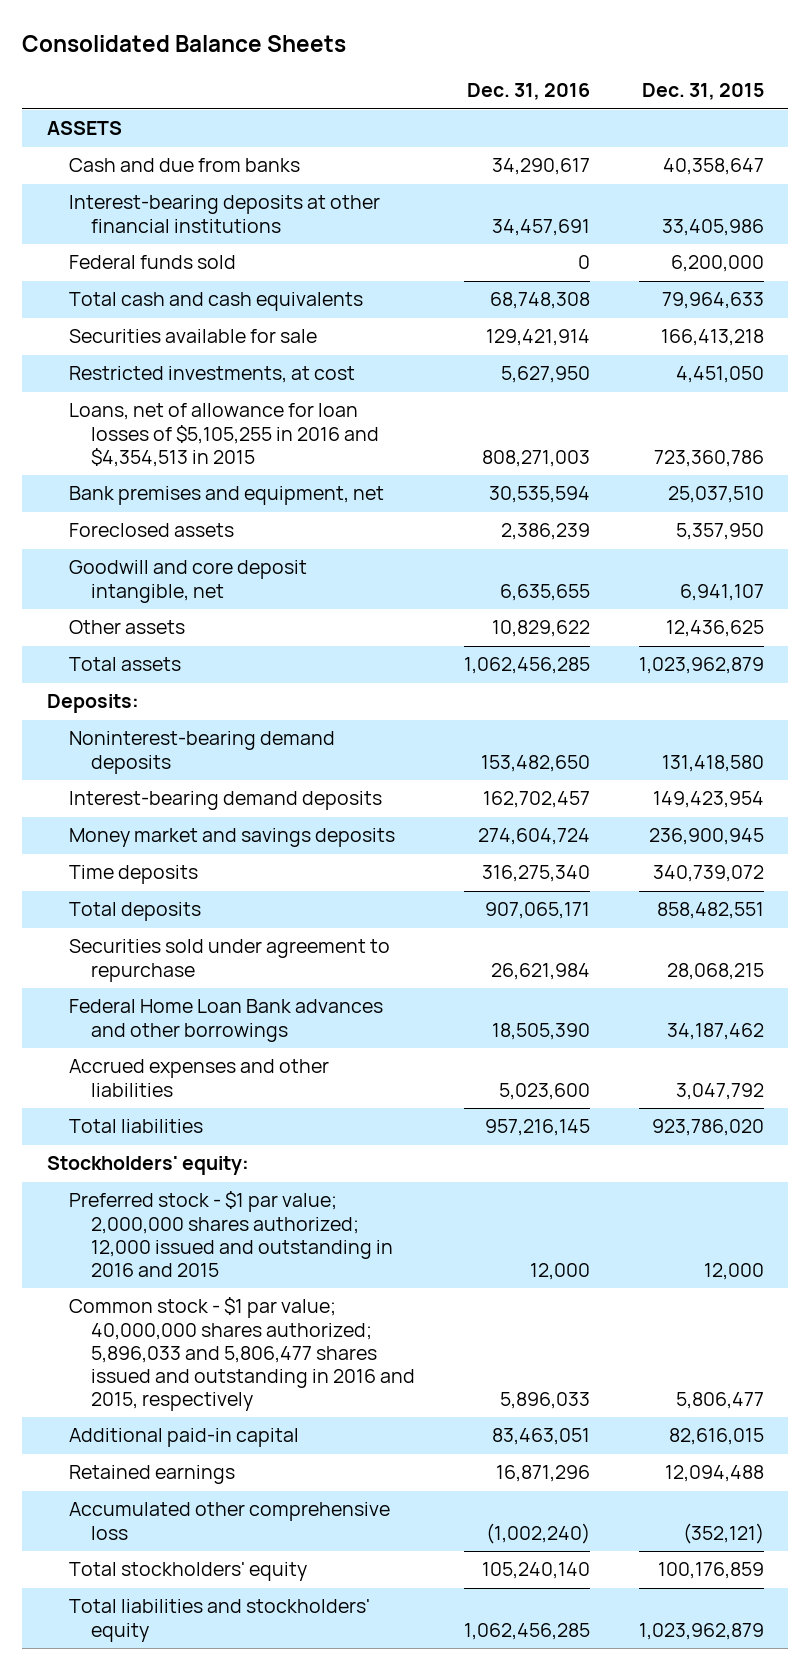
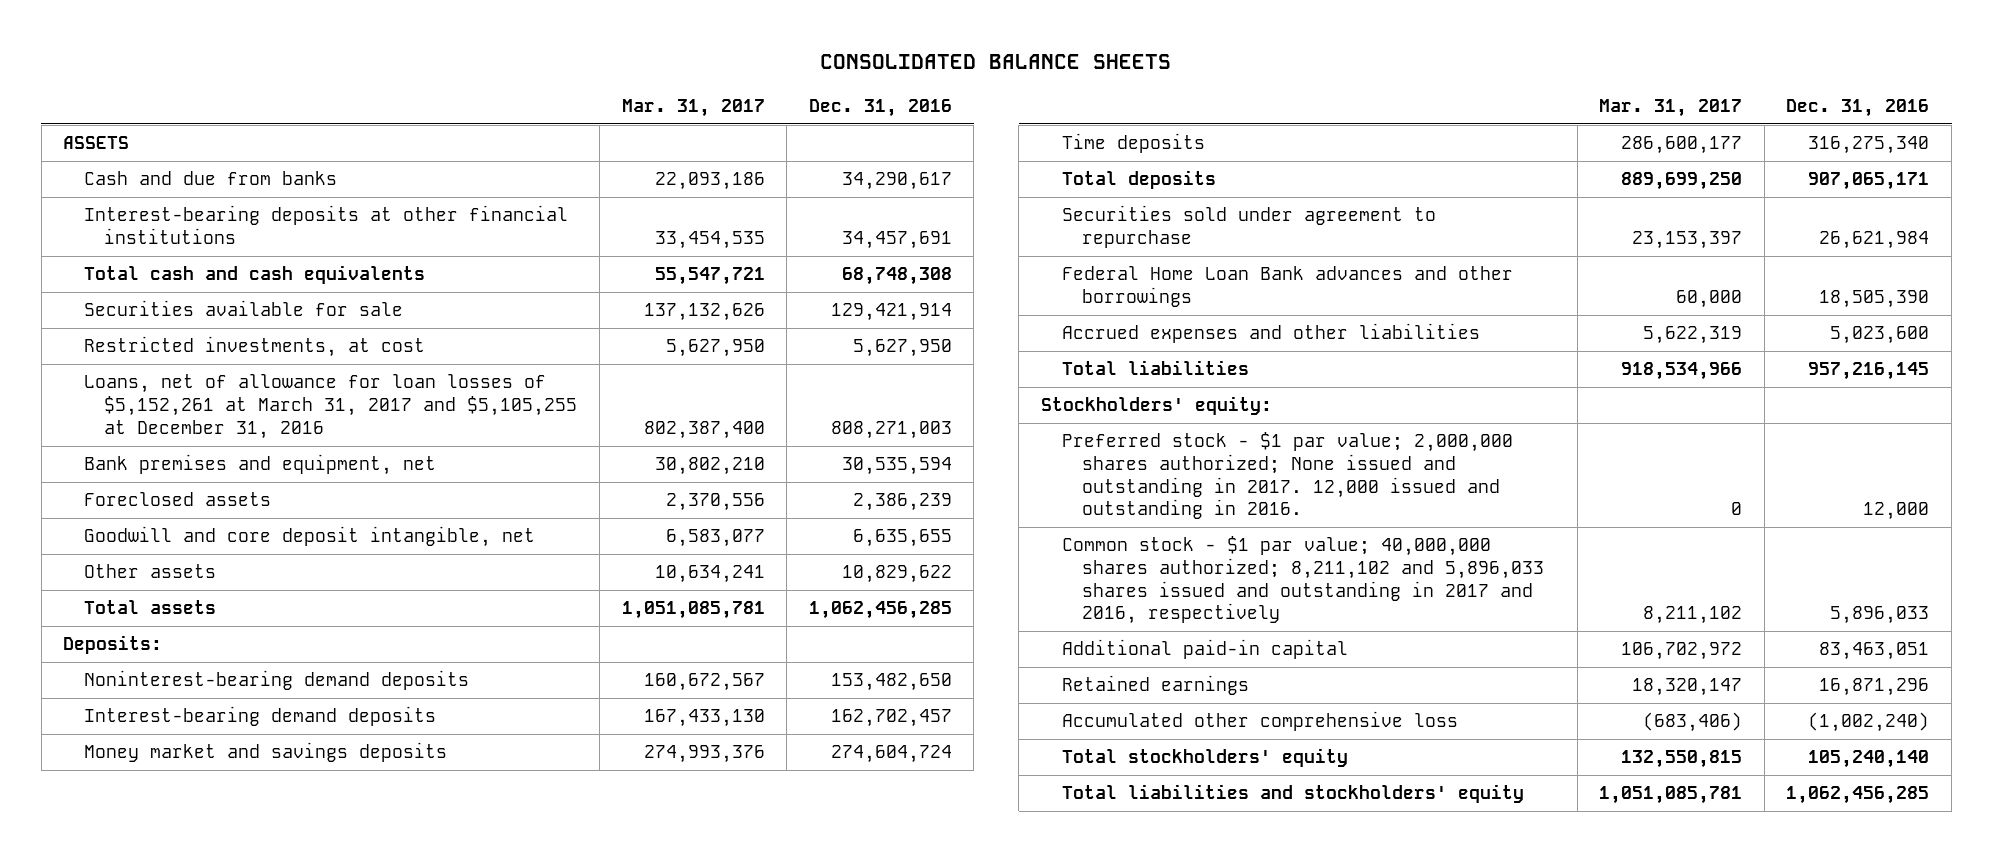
- Consolidated Balance Sheets
+ CONSOLIDATED BALANCE SHEETS
- | Dec. 31, 2016 | Dec. 31, 2015
+ | Mar. 31, 2017 | Dec. 31, 2016
- Federal funds sold | 0 | 6,200,000
- Loans, net of allowance for loan losses of $5,105,255 in 2016 and $4,354,513 in 2015 | 808,271,003 | 723,360,786
+ Loans, net of allowance for loan losses of $5,152,261 at March 31, 2017 and $5,105,255 at December 31, 2016 | 802,387,400 | 808,271,003
- Preferred stock - $1 par value; 2,000,000 shares authorized; 12,000 issued and outstanding in 2016 and 2015 | 12,000 | 12,000
- Common stock - $1 par value; 40,000,000 shares authorized; 5,896,033 and 5,806,477 shares issued and outstanding in 2016 and 2015, respectively | 5,896,033 | 5,806,477
+ Preferred stock - $1 par value; 2,000,000 shares authorized; None issued and outstanding in 2017. 12,000 issued and outstanding in 2016. | 0 | 12,000
+ Common stock - $1 par value; 40,000,000 shares authorized; 8,211,102 and 5,896,033 shares issued and outstanding in 2017 and 2016, respectively | 8,211,102 | 5,896,033

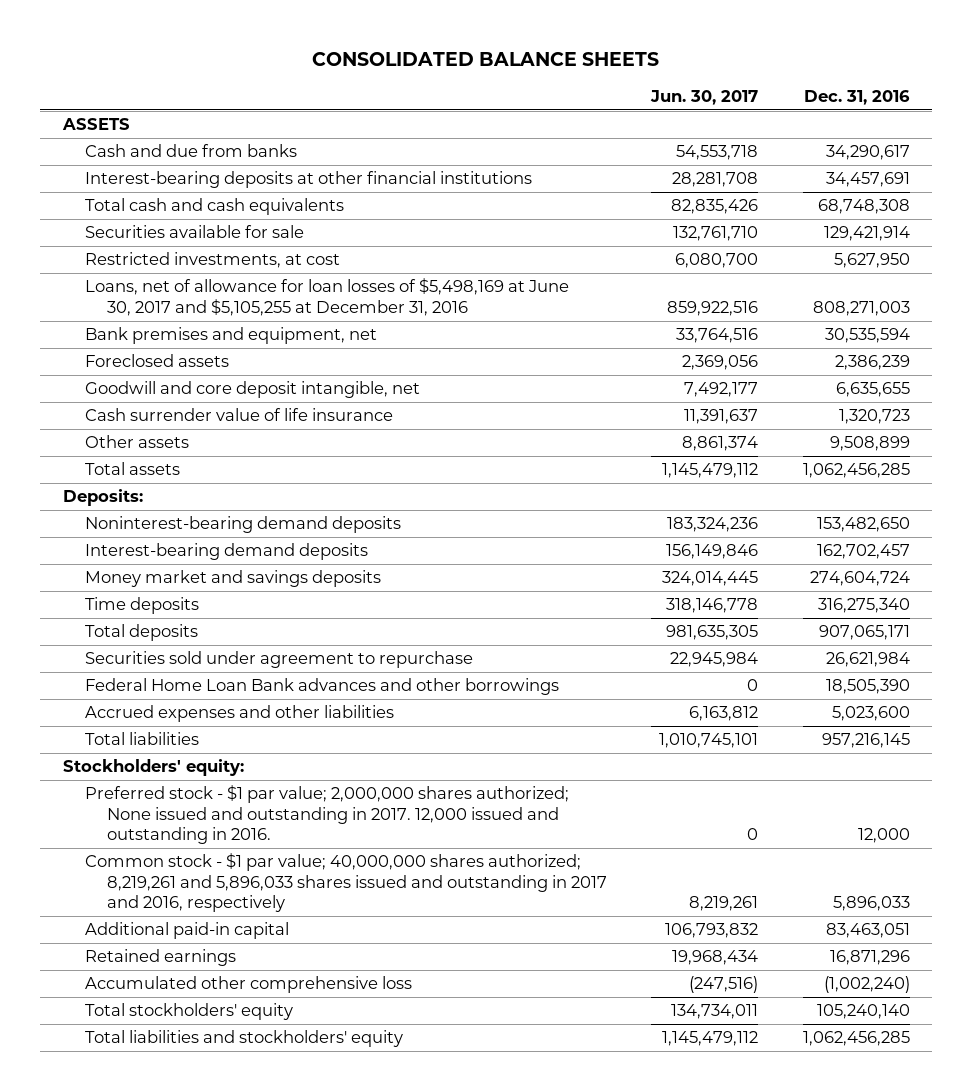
- | Mar. 31, 2017 | Dec. 31, 2016
+ | Jun. 30, 2017 | Dec. 31, 2016
- Loans, net of allowance for loan losses of $5,152,261 at March 31, 2017 and $5,105,255 at December 31, 2016 | 802,387,400 | 808,271,003
+ Loans, net of allowance for loan losses of $5,498,169 at June 30, 2017 and $5,105,255 at December 31, 2016 | 859,922,516 | 808,271,003
- Other assets | 10,634,241 | 10,829,622
+ Cash surrender value of life insurance | 11,391,637 | 1,320,723
+ Other assets | 8,861,374 | 9,508,899
- Common stock - $1 par value; 40,000,000 shares authorized; 8,211,102 and 5,896,033 shares issued and outstanding in 2017 and 2016, respectively | 8,211,102 | 5,896,033
+ Common stock - $1 par value; 40,000,000 shares authorized; 8,219,261 and 5,896,033 shares issued and outstanding in 2017 and 2016, respectively | 8,219,261 | 5,896,033

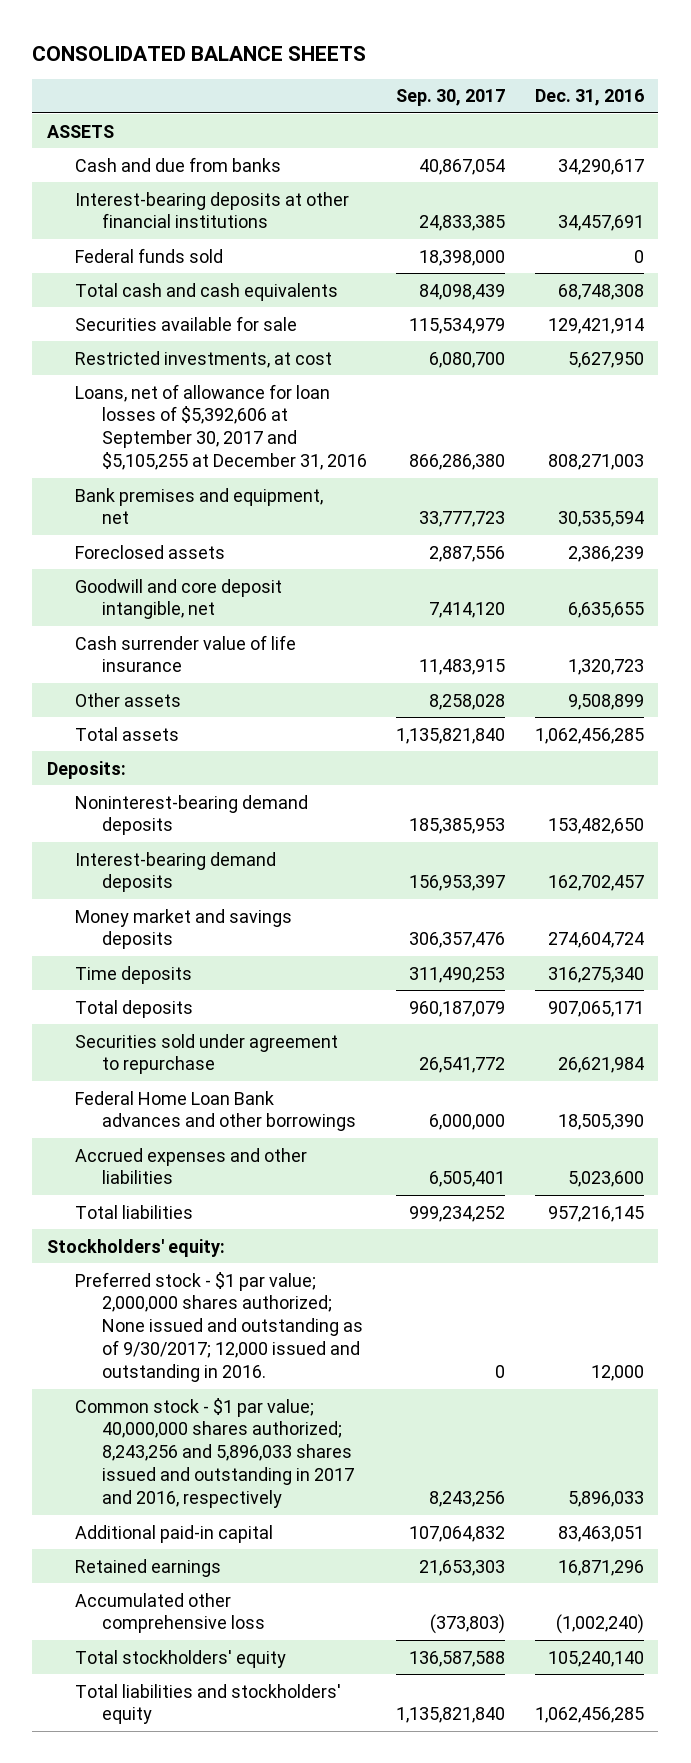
- | Jun. 30, 2017 | Dec. 31, 2016
+ | Sep. 30, 2017 | Dec. 31, 2016
+ Federal funds sold | 18,398,000 | 0
- Loans, net of allowance for loan losses of $5,498,169 at June 30, 2017 and $5,105,255 at December 31, 2016 | 859,922,516 | 808,271,003
+ Loans, net of allowance for loan losses of $5,392,606 at September 30, 2017 and $5,105,255 at December 31, 2016 | 866,286,380 | 808,271,003
- Preferred stock - $1 par value; 2,000,000 shares authorized; None issued and outstanding in 2017. 12,000 issued and outstanding in 2016. | 0 | 12,000
- Common stock - $1 par value; 40,000,000 shares authorized; 8,219,261 and 5,896,033 shares issued and outstanding in 2017 and 2016, respectively | 8,219,261 | 5,896,033
+ Preferred stock - $1 par value; 2,000,000 shares authorized; None issued and outstanding as of 9/30/2017; 12,000 issued and outstanding in 2016. | 0 | 12,000
+ Common stock - $1 par value; 40,000,000 shares authorized; 8,243,256 and 5,896,033 shares issued and outstanding in 2017 and 2016, respectively | 8,243,256 | 5,896,033

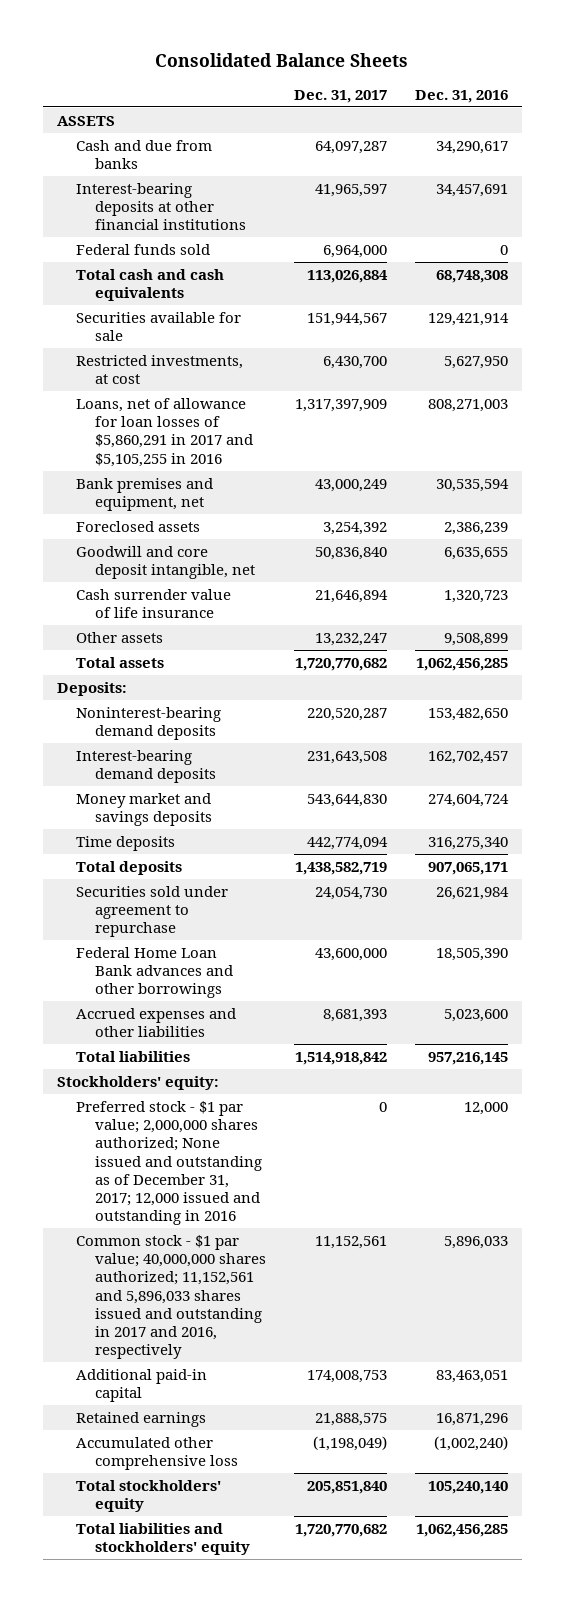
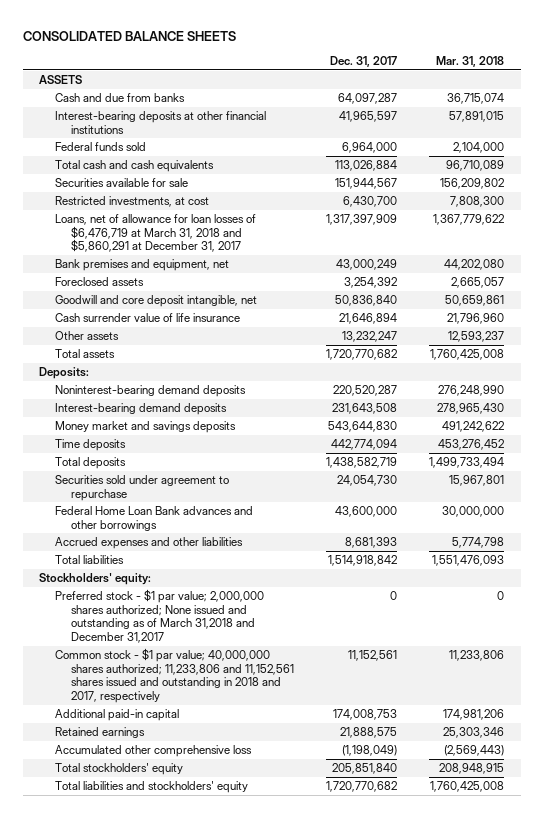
- Consolidated Balance Sheets
+ CONSOLIDATED BALANCE SHEETS
- | Dec. 31, 2017 | Dec. 31, 2016
+ | Dec. 31, 2017 | Mar. 31, 2018
- Loans, net of allowance for loan losses of $5,860,291 in 2017 and $5,105,255 in 2016 | 1,317,397,909 | 808,271,003
+ Loans, net of allowance for loan losses of $6,476,719 at March 31, 2018 and $5,860,291 at December 31, 2017 | 1,317,397,909 | 1,367,779,622
- Preferred stock - $1 par value; 2,000,000 shares authorized; None issued and outstanding as of December 31, 2017; 12,000 issued and outstanding in 2016 | 0 | 12,000
- Common stock - $1 par value; 40,000,000 shares authorized; 11,152,561 and 5,896,033 shares issued and outstanding in 2017 and 2016, respectively | 11,152,561 | 5,896,033
+ Preferred stock - $1 par value; 2,000,000 shares authorized; None issued and outstanding as of March 31,2018 and December 31,2017 | 0 | 0
+ Common stock - $1 par value; 40,000,000 shares authorized; 11,233,806 and 11,152,561 shares issued and outstanding in 2018 and 2017, respectively | 11,152,561 | 11,233,806

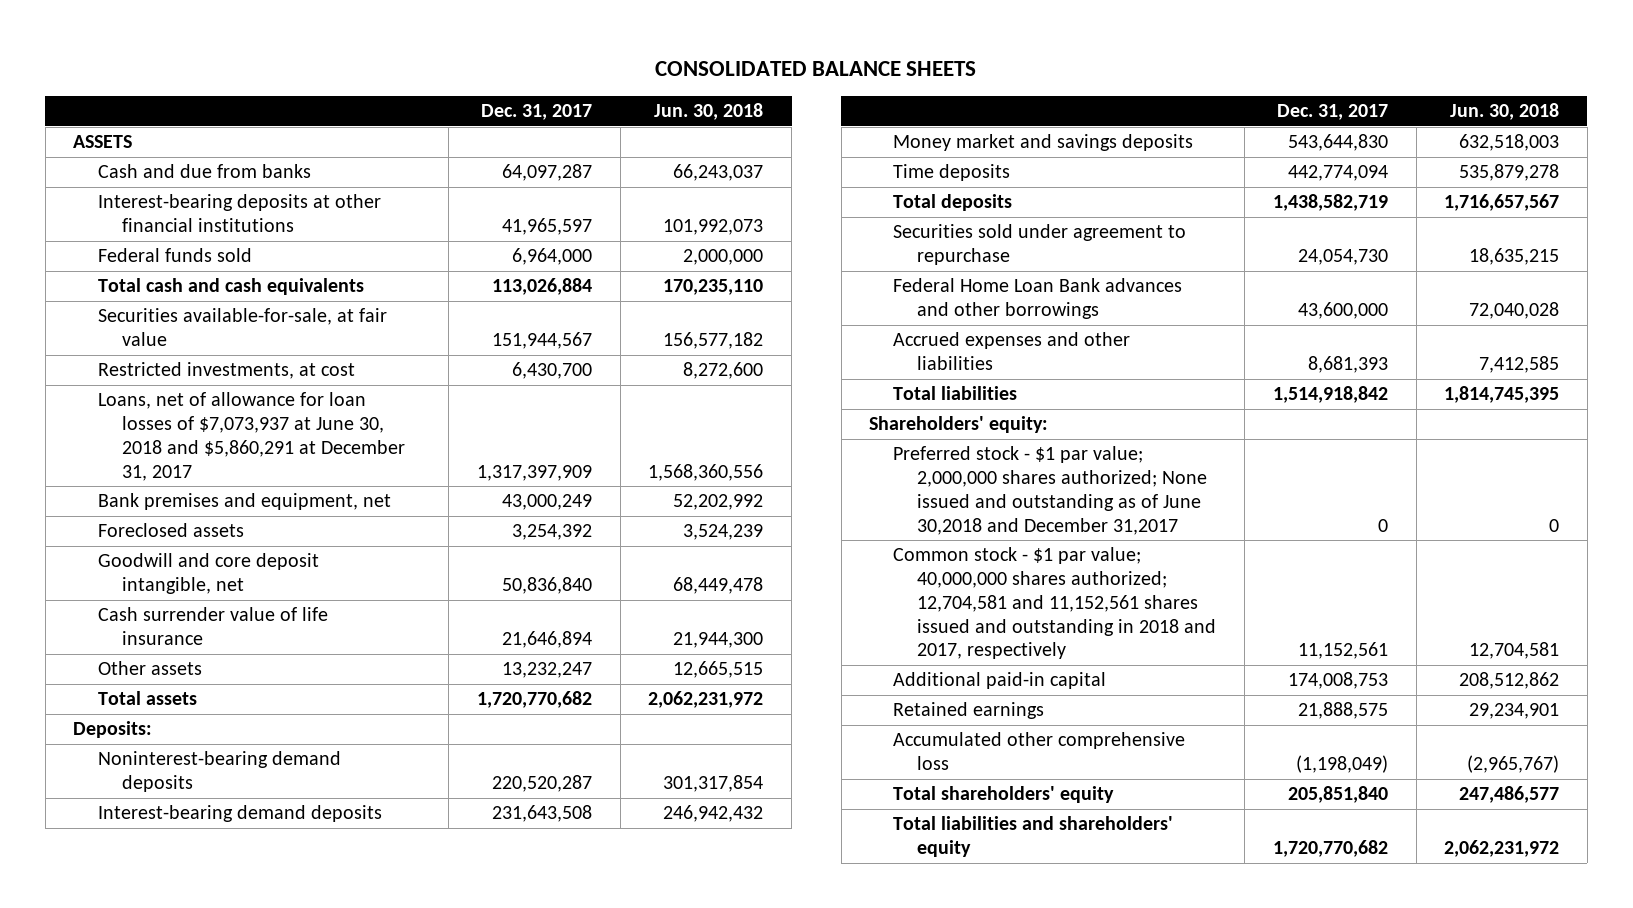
- | Dec. 31, 2017 | Mar. 31, 2018
+ | Dec. 31, 2017 | Jun. 30, 2018
- Securities available for sale | 151,944,567 | 156,209,802
+ Securities available-for-sale, at fair value | 151,944,567 | 156,577,182
- Loans, net of allowance for loan losses of $6,476,719 at March 31, 2018 and $5,860,291 at December 31, 2017 | 1,317,397,909 | 1,367,779,622
+ Loans, net of allowance for loan losses of $7,073,937 at June 30, 2018 and $5,860,291 at December 31, 2017 | 1,317,397,909 | 1,568,360,556
- Stockholders' equity:
- Preferred stock - $1 par value; 2,000,000 shares authorized; None issued and outstanding as of March 31,2018 and December 31,2017 | 0 | 0
- Common stock - $1 par value; 40,000,000 shares authorized; 11,233,806 and 11,152,561 shares issued and outstanding in 2018 and 2017, respectively | 11,152,561 | 11,233,806
+ Shareholders' equity:
+ Preferred stock - $1 par value; 2,000,000 shares authorized; None issued and outstanding as of June 30,2018 and December 31,2017 | 0 | 0
+ Common stock - $1 par value; 40,000,000 shares authorized; 12,704,581 and 11,152,561 shares issued and outstanding in 2018 and 2017, respectively | 11,152,561 | 12,704,581
- Total stockholders' equity | 205,851,840 | 208,948,915
- Total liabilities and stockholders' equity | 1,720,770,682 | 1,760,425,008
+ Total shareholders' equity | 205,851,840 | 247,486,577
+ Total liabilities and shareholders' equity | 1,720,770,682 | 2,062,231,972

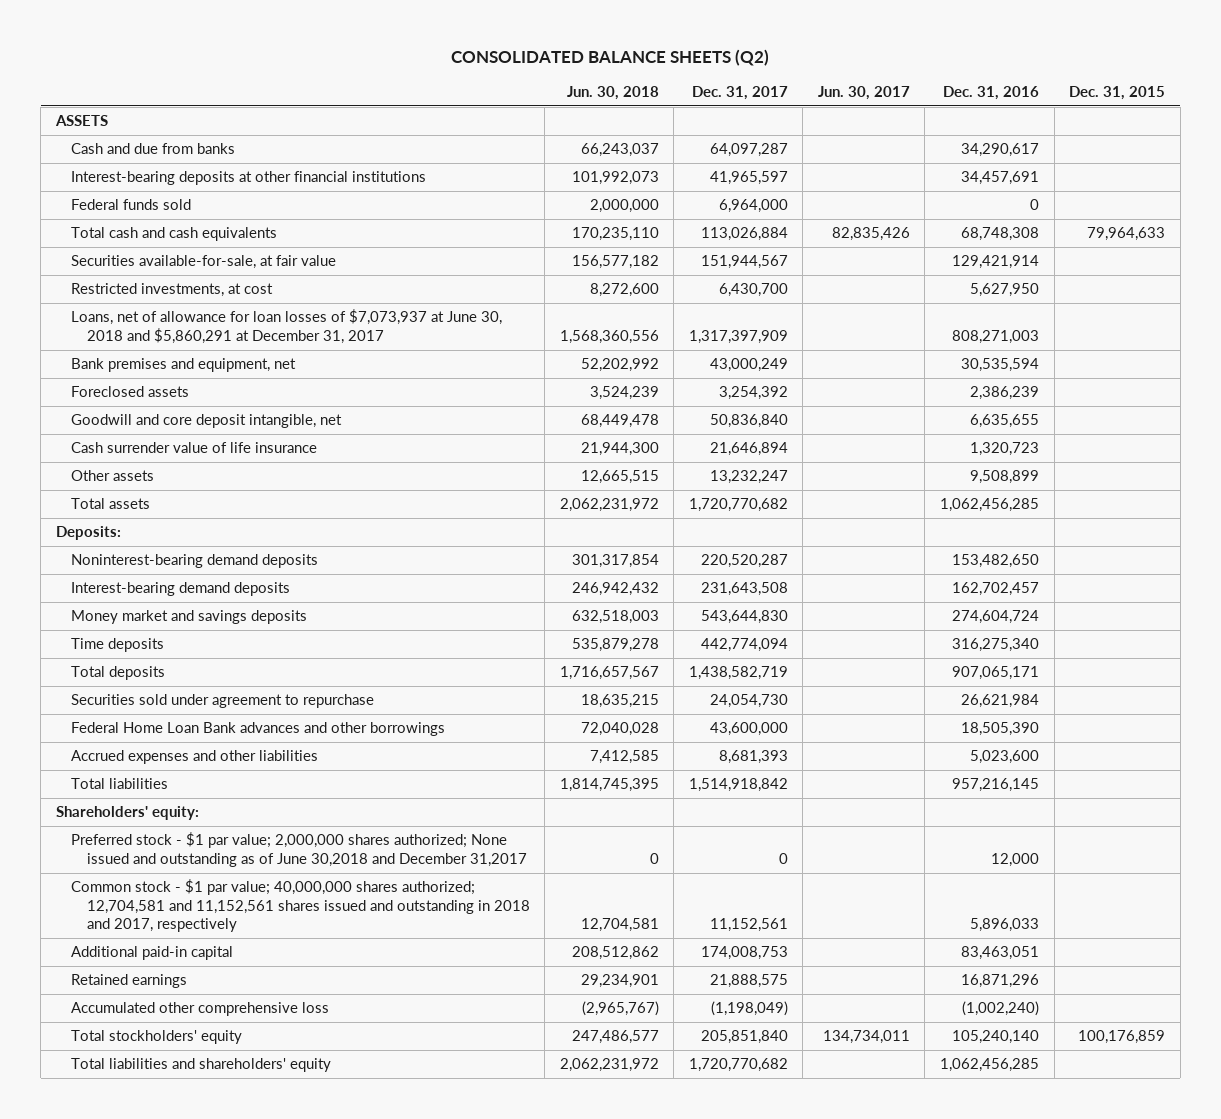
- CONSOLIDATED BALANCE SHEETS
+ CONSOLIDATED BALANCE SHEETS (Q2)
- | Dec. 31, 2017 | Jun. 30, 2018
+ | Jun. 30, 2018 | Dec. 31, 2017 | Jun. 30, 2017 | Dec. 31, 2016 | Dec. 31, 2015
- Total shareholders' equity | 205,851,840 | 247,486,577
+ Total stockholders' equity | 247,486,577 | 205,851,840 | 134,734,011 | 105,240,140 | 100,176,859

